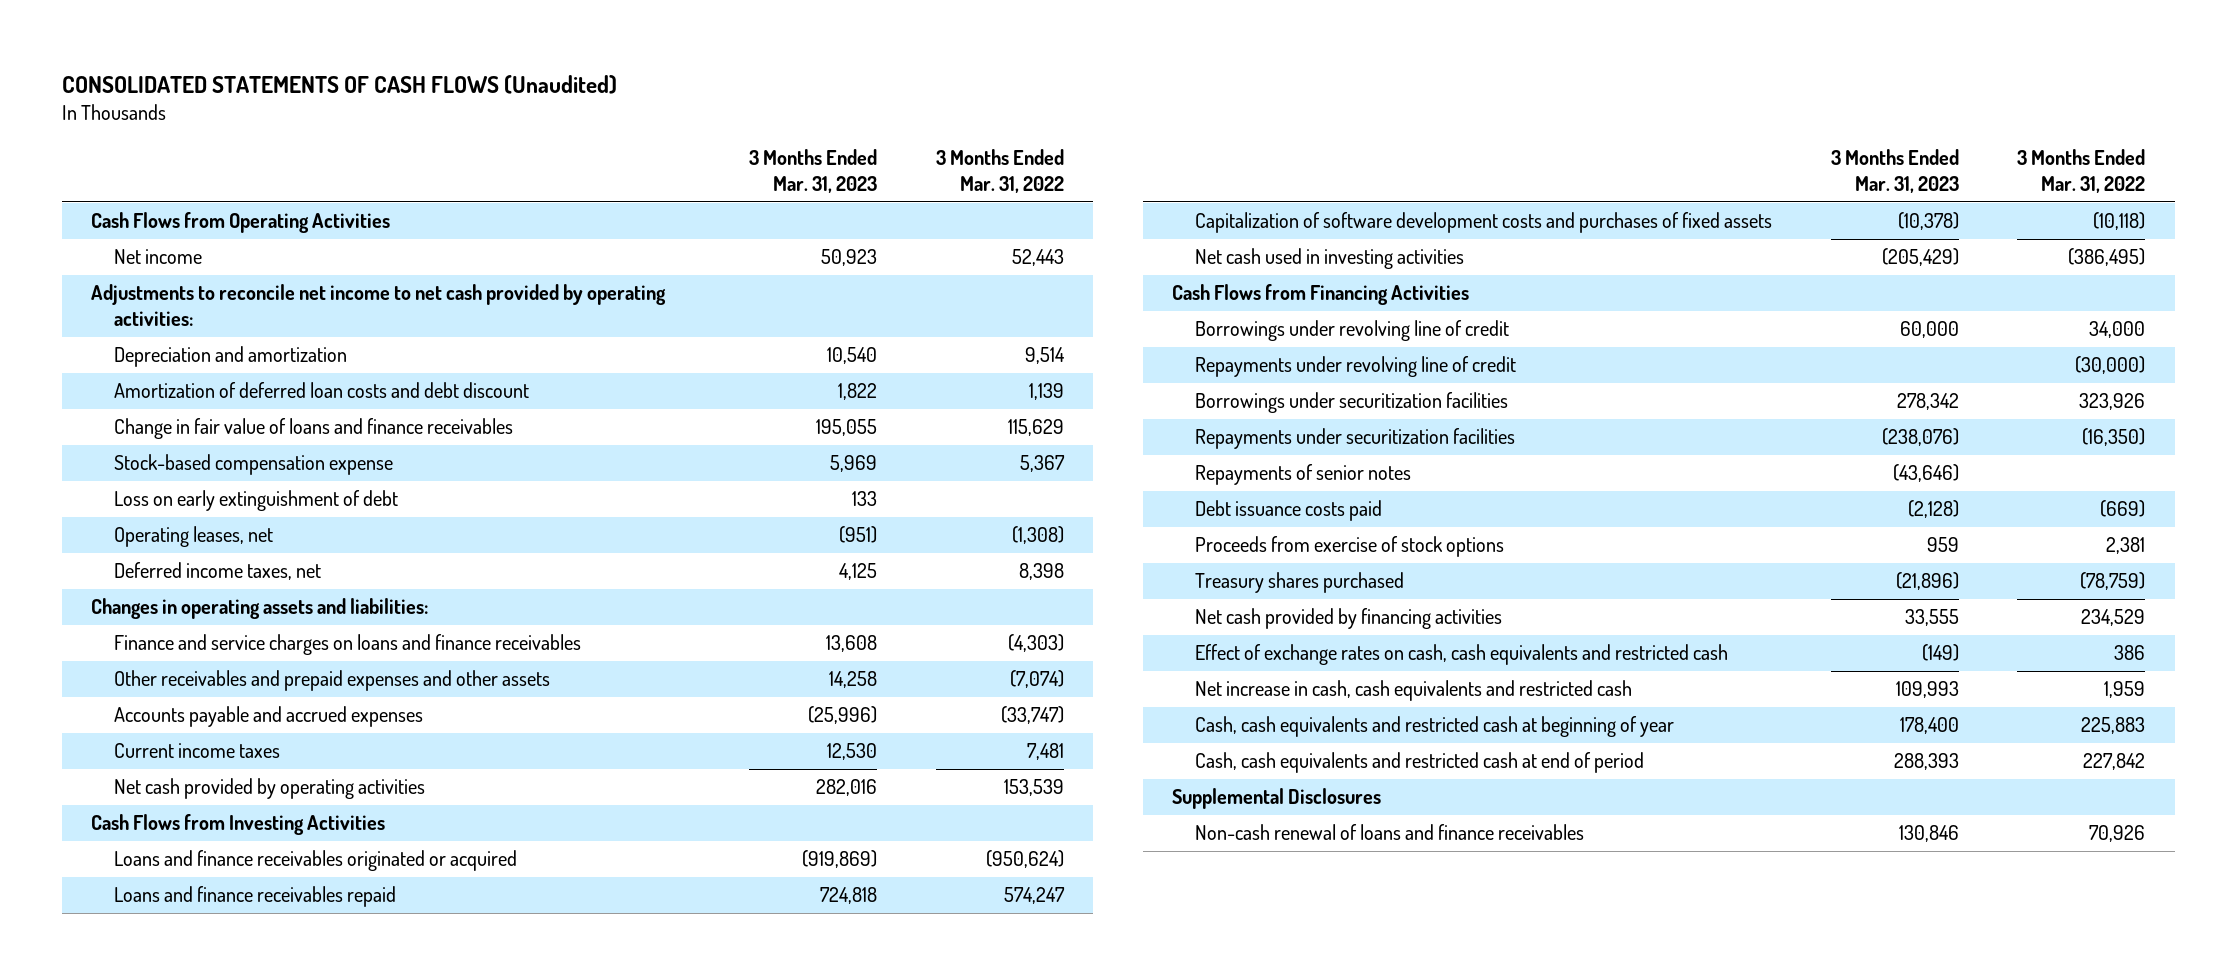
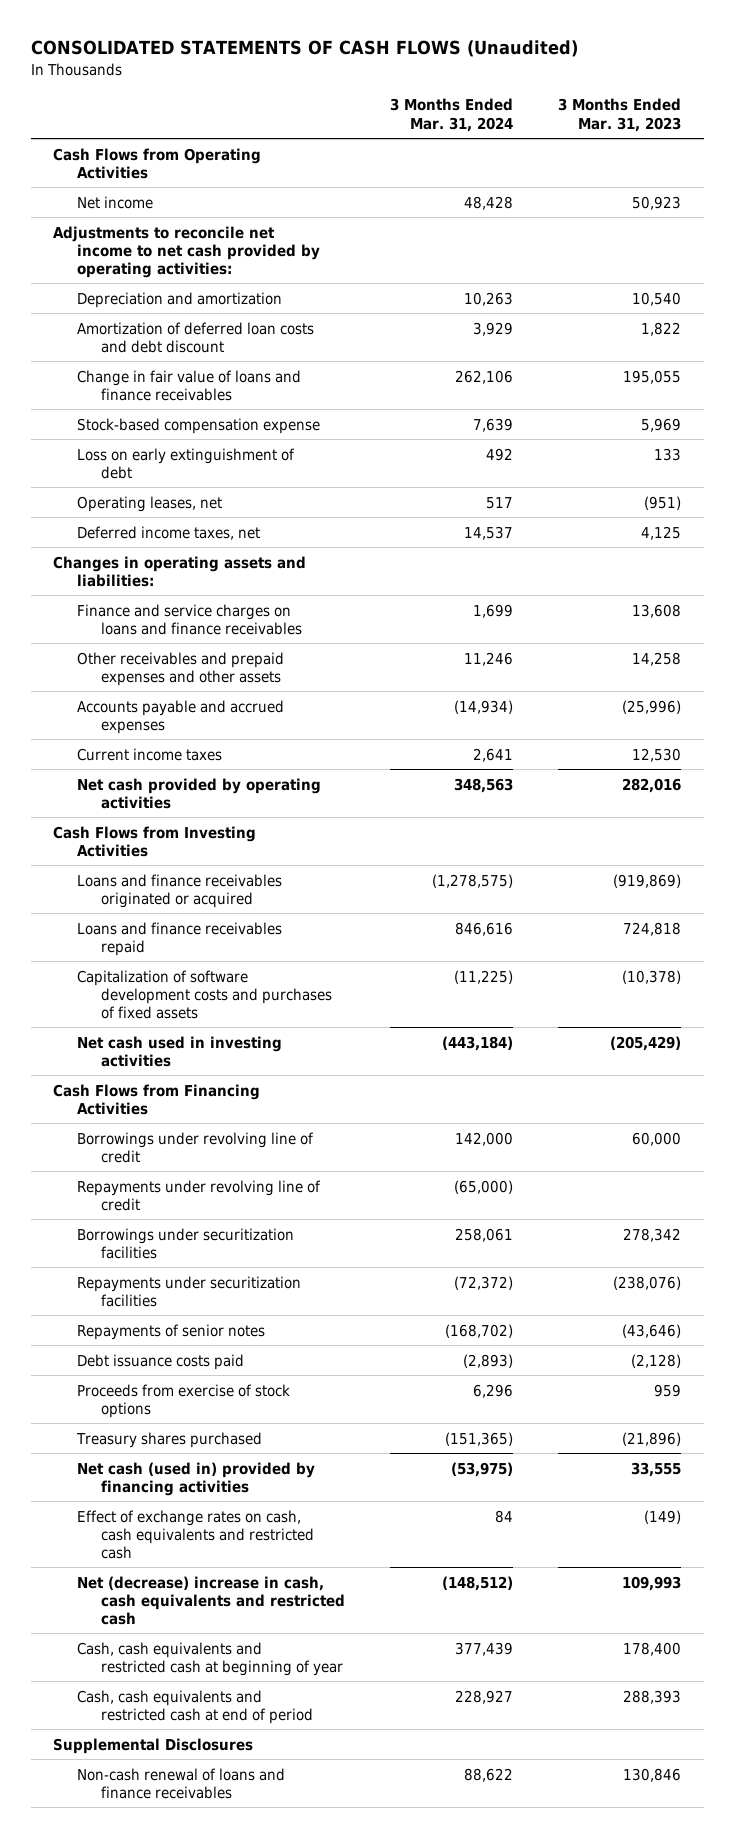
- | 3 Months Ended Mar. 31, 2023 | 3 Months Ended Mar. 31, 2022
+ | 3 Months Ended Mar. 31, 2024 | 3 Months Ended Mar. 31, 2023
- Net cash provided by financing activities | 33,555 | 234,529
+ Net cash (used in) provided by financing activities | (53,975) | 33,555
- Net increase in cash, cash equivalents and restricted cash | 109,993 | 1,959
+ Net (decrease) increase in cash, cash equivalents and restricted cash | (148,512) | 109,993

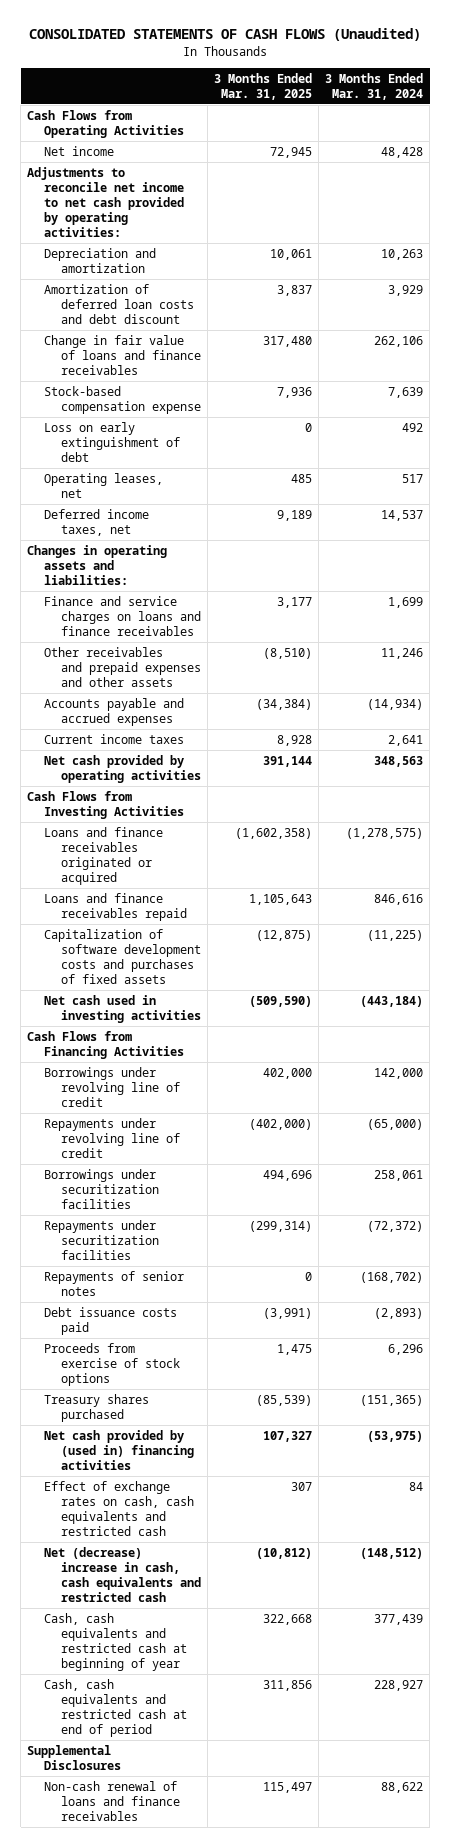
- | 3 Months Ended Mar. 31, 2024 | 3 Months Ended Mar. 31, 2023
+ | 3 Months Ended Mar. 31, 2025 | 3 Months Ended Mar. 31, 2024
- Net cash (used in) provided by financing activities | (53,975) | 33,555
+ Net cash provided by (used in) financing activities | 107,327 | (53,975)

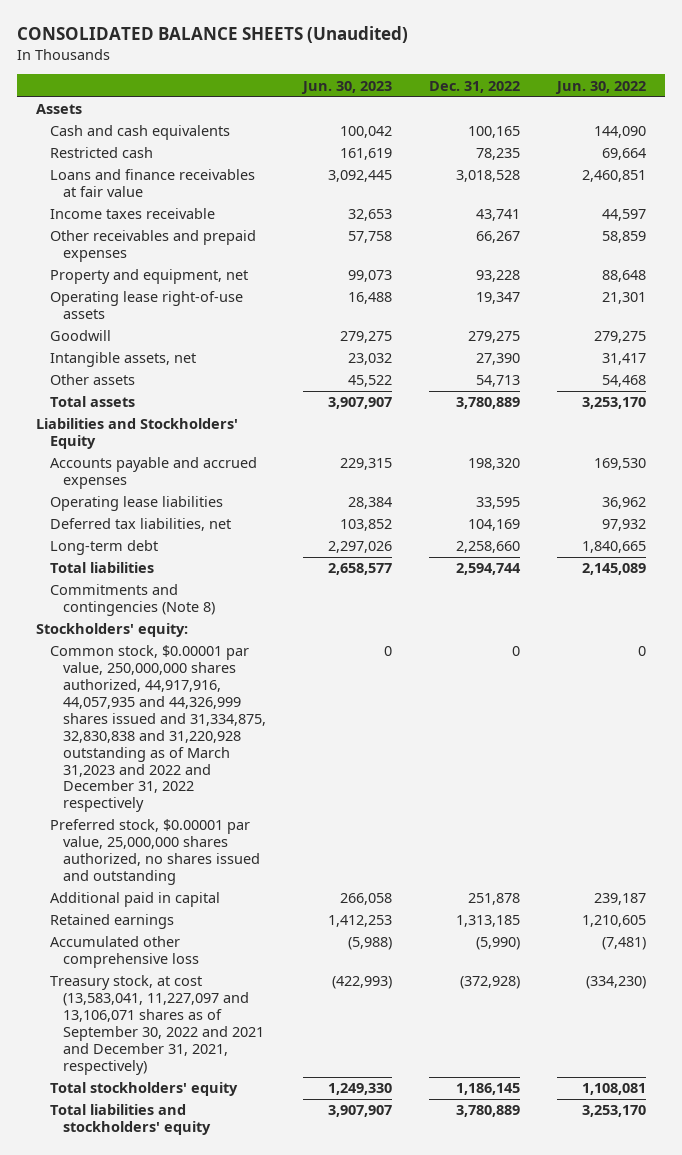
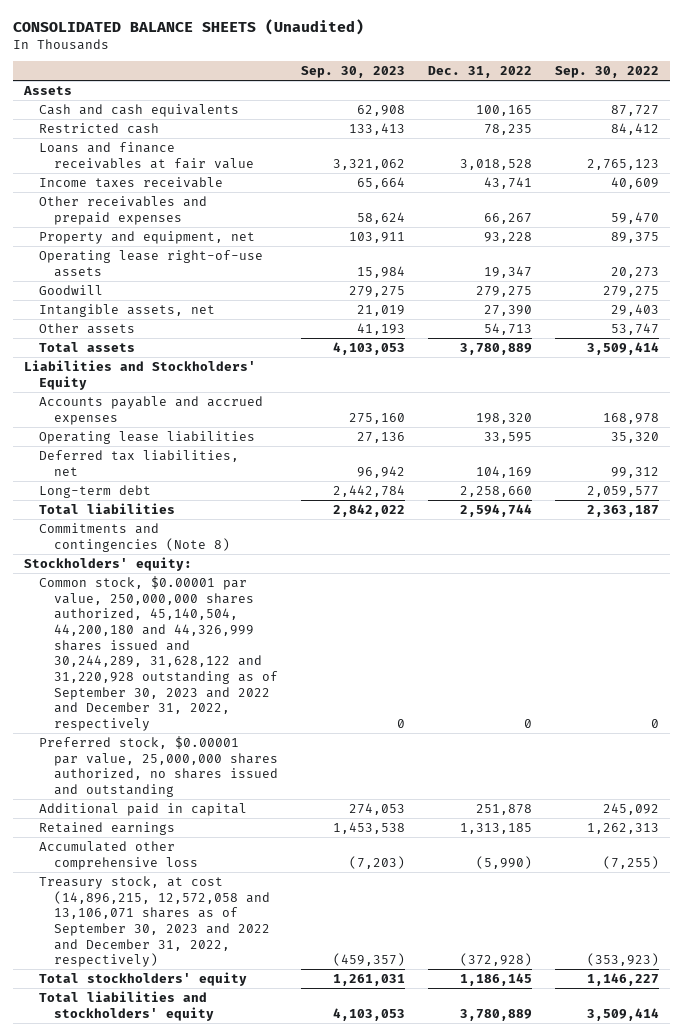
- | Jun. 30, 2023 | Dec. 31, 2022 | Jun. 30, 2022
+ | Sep. 30, 2023 | Dec. 31, 2022 | Sep. 30, 2022
- Common stock, $0.00001 par value, 250,000,000 shares authorized, 44,917,916, 44,057,935 and 44,326,999 shares issued and 31,334,875, 32,830,838 and 31,220,928 outstanding as of March 31,2023 and 2022 and December 31, 2022 respectively | 0 | 0 | 0
+ Common stock, $0.00001 par value, 250,000,000 shares authorized, 45,140,504, 44,200,180 and 44,326,999 shares issued and 30,244,289, 31,628,122 and 31,220,928 outstanding as of September 30, 2023 and 2022 and December 31, 2022, respectively | 0 | 0 | 0
- Treasury stock, at cost (13,583,041, 11,227,097 and 13,106,071 shares as of September 30, 2022 and 2021 and December 31, 2021, respectively) | (422,993) | (372,928) | (334,230)
+ Treasury stock, at cost (14,896,215, 12,572,058 and 13,106,071 shares as of September 30, 2023 and 2022 and December 31, 2022, respectively) | (459,357) | (372,928) | (353,923)

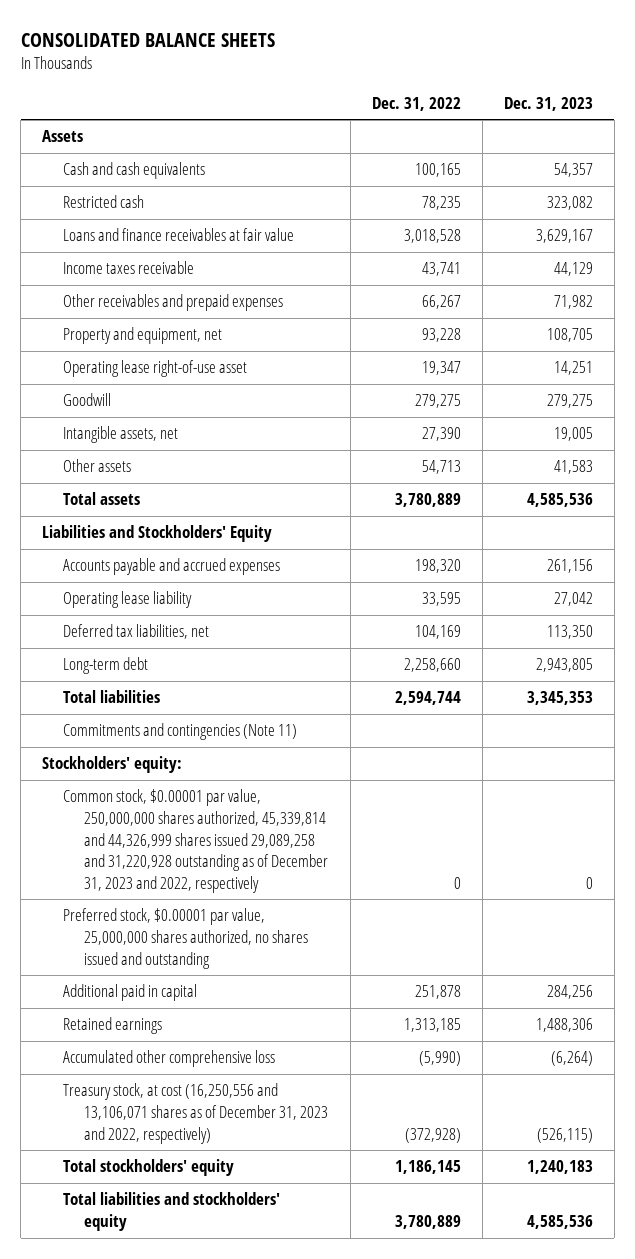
- CONSOLIDATED BALANCE SHEETS (Unaudited)
+ CONSOLIDATED BALANCE SHEETS
- | Sep. 30, 2023 | Dec. 31, 2022 | Sep. 30, 2022
+ | Dec. 31, 2022 | Dec. 31, 2023
- Operating lease right-of-use assets | 15,984 | 19,347 | 20,273
+ Operating lease right-of-use asset | 19,347 | 14,251
- Operating lease liabilities | 27,136 | 33,595 | 35,320
+ Operating lease liability | 33,595 | 27,042
- Commitments and contingencies (Note 8)
+ Commitments and contingencies (Note 11)
- Common stock, $0.00001 par value, 250,000,000 shares authorized, 45,140,504, 44,200,180 and 44,326,999 shares issued and 30,244,289, 31,628,122 and 31,220,928 outstanding as of September 30, 2023 and 2022 and December 31, 2022, respectively | 0 | 0 | 0
+ Common stock, $0.00001 par value, 250,000,000 shares authorized, 45,339,814 and 44,326,999 shares issued 29,089,258 and 31,220,928 outstanding as of December 31, 2023 and 2022, respectively | 0 | 0
- Treasury stock, at cost (14,896,215, 12,572,058 and 13,106,071 shares as of September 30, 2023 and 2022 and December 31, 2022, respectively) | (459,357) | (372,928) | (353,923)
+ Treasury stock, at cost (16,250,556 and 13,106,071 shares as of December 31, 2023 and 2022, respectively) | (372,928) | (526,115)

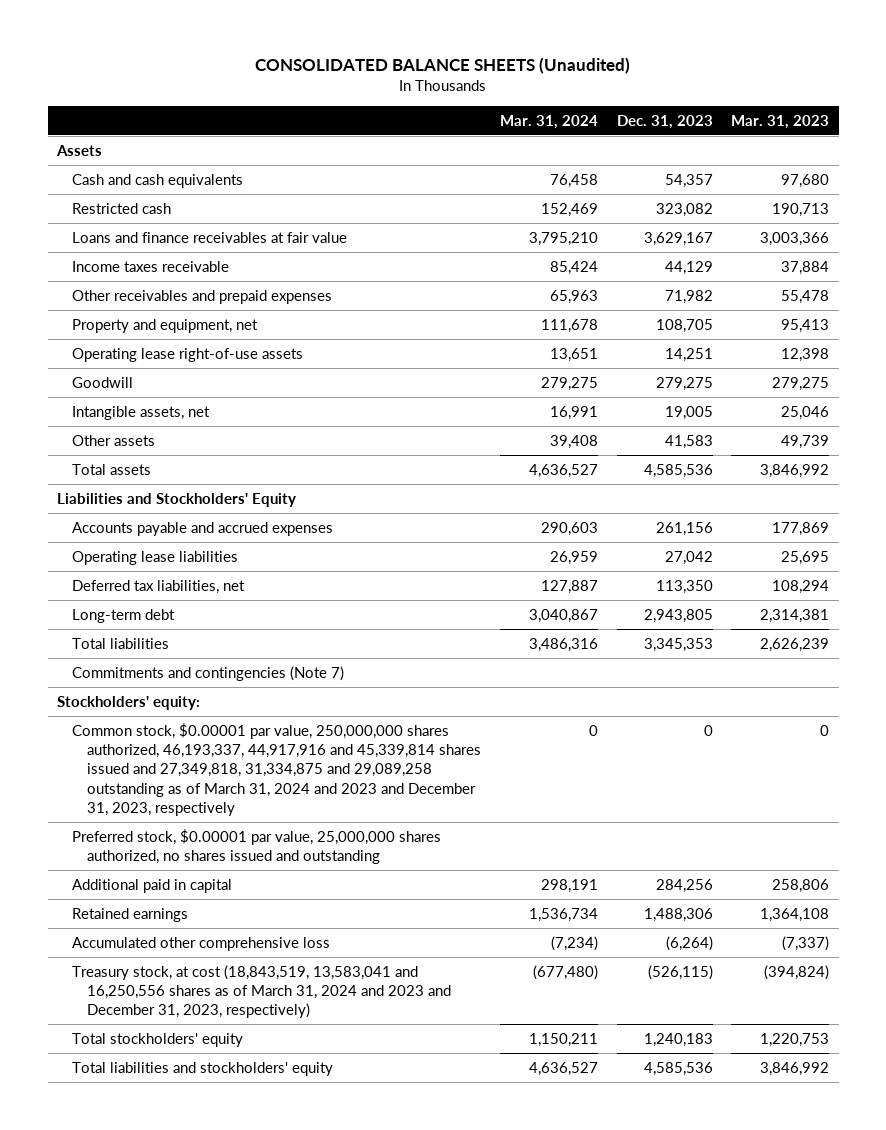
- CONSOLIDATED BALANCE SHEETS
+ CONSOLIDATED BALANCE SHEETS (Unaudited)
- | Dec. 31, 2022 | Dec. 31, 2023
+ | Mar. 31, 2024 | Dec. 31, 2023 | Mar. 31, 2023
- Operating lease right-of-use asset | 19,347 | 14,251
+ Operating lease right-of-use assets | 13,651 | 14,251 | 12,398
- Operating lease liability | 33,595 | 27,042
+ Operating lease liabilities | 26,959 | 27,042 | 25,695
- Commitments and contingencies (Note 11)
+ Commitments and contingencies (Note 7)
- Common stock, $0.00001 par value, 250,000,000 shares authorized, 45,339,814 and 44,326,999 shares issued 29,089,258 and 31,220,928 outstanding as of December 31, 2023 and 2022, respectively | 0 | 0
+ Common stock, $0.00001 par value, 250,000,000 shares authorized, 46,193,337, 44,917,916 and 45,339,814 shares issued and 27,349,818, 31,334,875 and 29,089,258 outstanding as of March 31, 2024 and 2023 and December 31, 2023, respectively | 0 | 0 | 0
- Treasury stock, at cost (16,250,556 and 13,106,071 shares as of December 31, 2023 and 2022, respectively) | (372,928) | (526,115)
+ Treasury stock, at cost (18,843,519, 13,583,041 and 16,250,556 shares as of March 31, 2024 and 2023 and December 31, 2023, respectively) | (677,480) | (526,115) | (394,824)

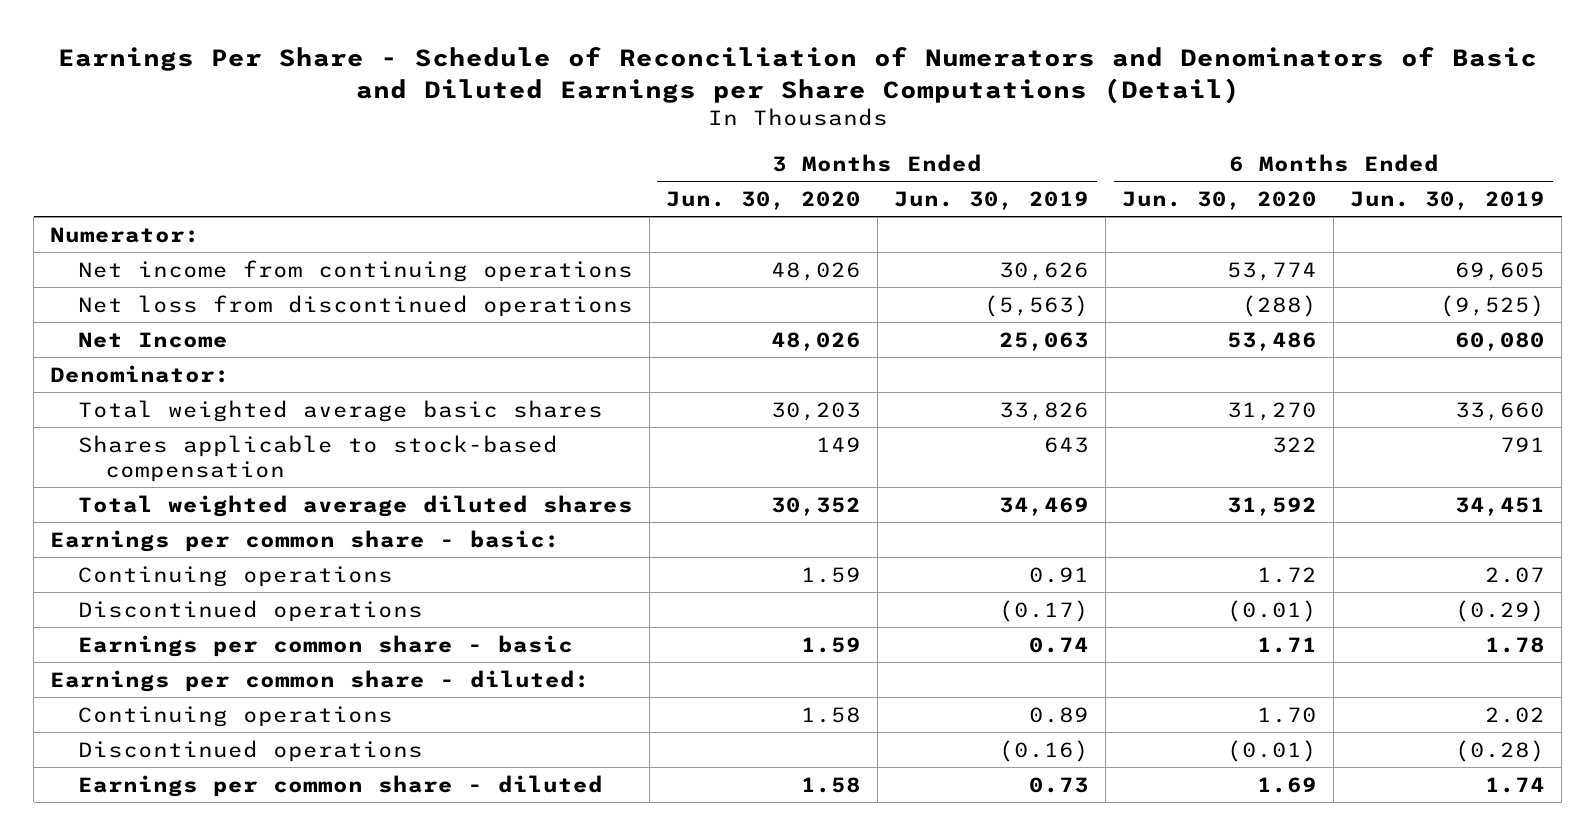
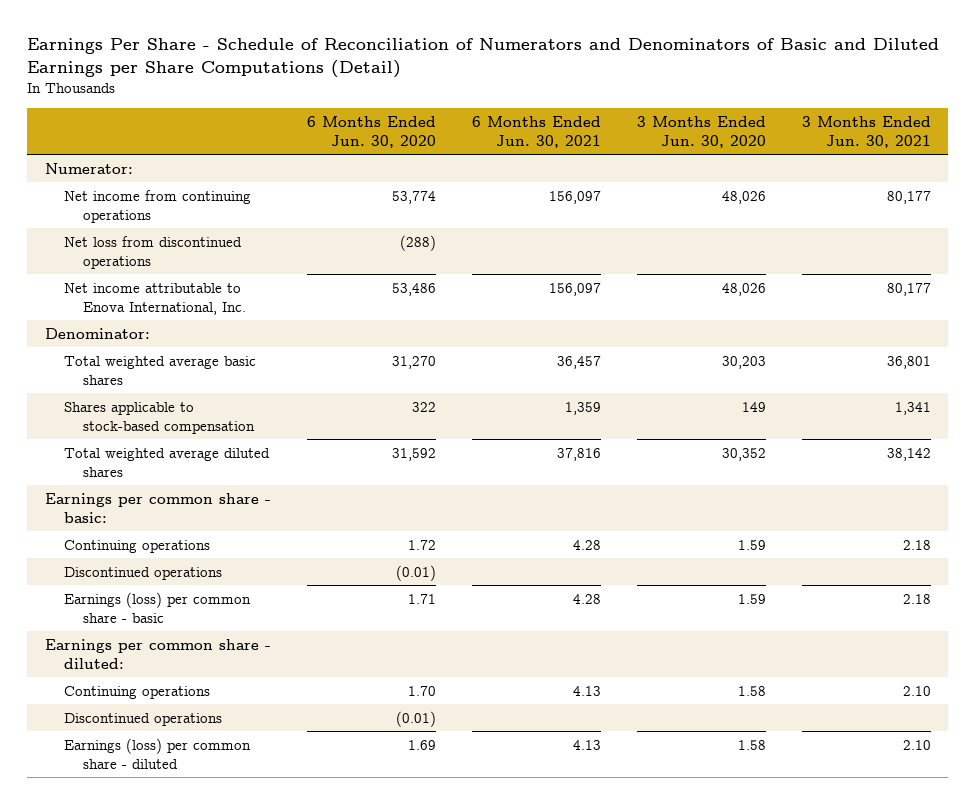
- | 3 Months Ended Jun. 30, 2020 | 3 Months Ended Jun. 30, 2019 | 6 Months Ended Jun. 30, 2020 | 6 Months Ended Jun. 30, 2019
+ | 6 Months Ended Jun. 30, 2020 | 6 Months Ended Jun. 30, 2021 | 3 Months Ended Jun. 30, 2020 | 3 Months Ended Jun. 30, 2021
- Net Income | 48,026 | 25,063 | 53,486 | 60,080
+ Net income attributable to Enova International, Inc. | 53,486 | 156,097 | 48,026 | 80,177
- Earnings per common share - basic | 1.59 | 0.74 | 1.71 | 1.78
+ Earnings (loss) per common share - basic | 1.71 | 4.28 | 1.59 | 2.18
- Earnings per common share - diluted | 1.58 | 0.73 | 1.69 | 1.74
+ Earnings (loss) per common share - diluted | 1.69 | 4.13 | 1.58 | 2.10

